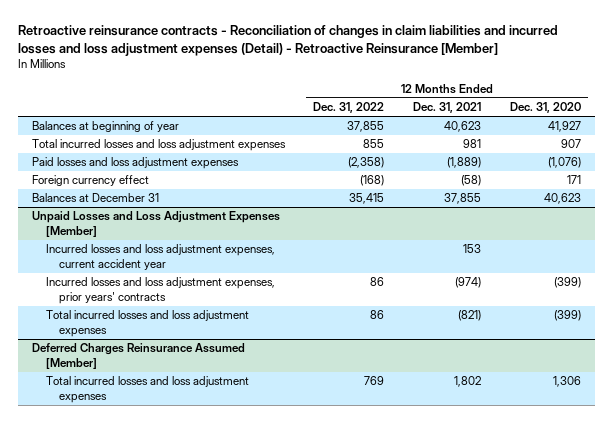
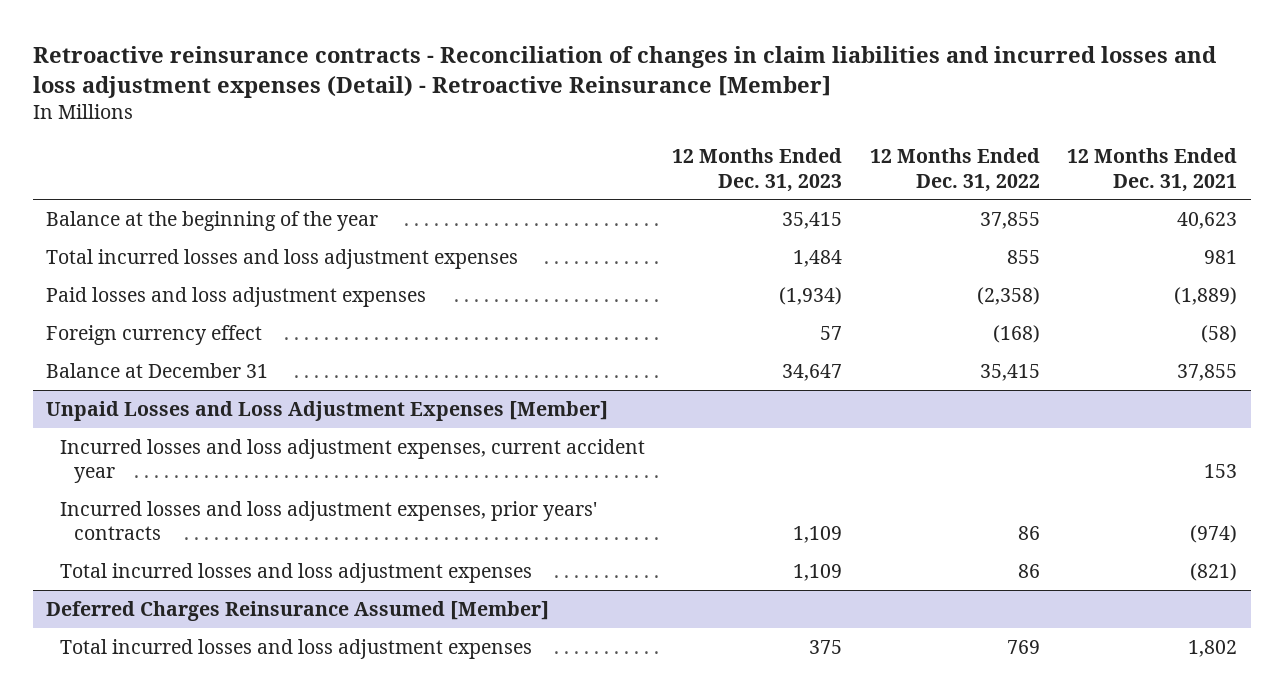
- | 12 Months Ended Dec. 31, 2022 | 12 Months Ended Dec. 31, 2021 | 12 Months Ended Dec. 31, 2020
+ | 12 Months Ended Dec. 31, 2023 | 12 Months Ended Dec. 31, 2022 | 12 Months Ended Dec. 31, 2021
- Balances at beginning of year | 37,855 | 40,623 | 41,927
+ Balance at the beginning of the year | 35,415 | 37,855 | 40,623
- Balances at December 31 | 35,415 | 37,855 | 40,623
+ Balance at December 31 | 34,647 | 35,415 | 37,855

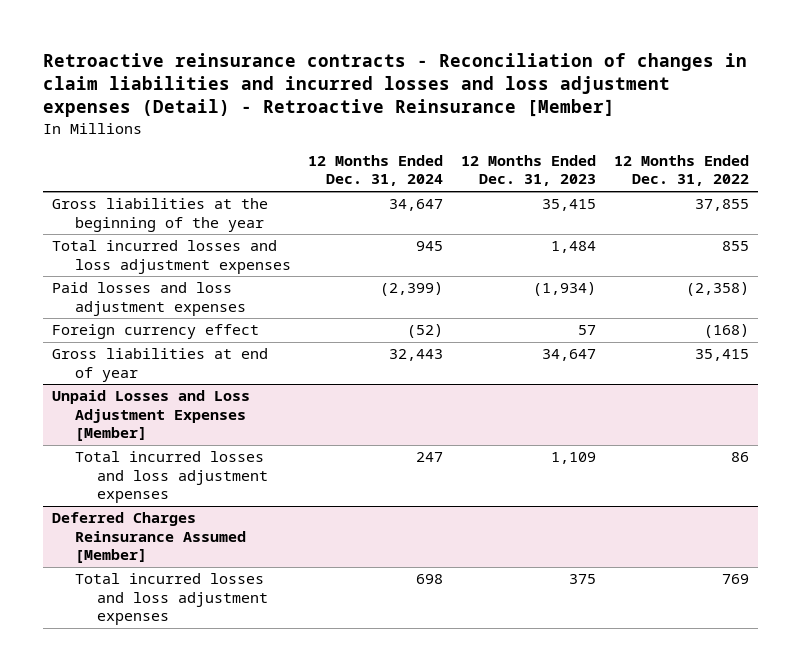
- | 12 Months Ended Dec. 31, 2023 | 12 Months Ended Dec. 31, 2022 | 12 Months Ended Dec. 31, 2021
+ | 12 Months Ended Dec. 31, 2024 | 12 Months Ended Dec. 31, 2023 | 12 Months Ended Dec. 31, 2022
- Balance at the beginning of the year | 35,415 | 37,855 | 40,623
+ Gross liabilities at the beginning of the year | 34,647 | 35,415 | 37,855
- Balance at December 31 | 34,647 | 35,415 | 37,855
+ Gross liabilities at end of year | 32,443 | 34,647 | 35,415
@ Unpaid Losses and Loss Adjustment Expenses [Member]
- Incurred losses and loss adjustment expenses, current accident year | | | 153
- Incurred losses and loss adjustment expenses, prior years' contracts | 1,109 | 86 | (974)

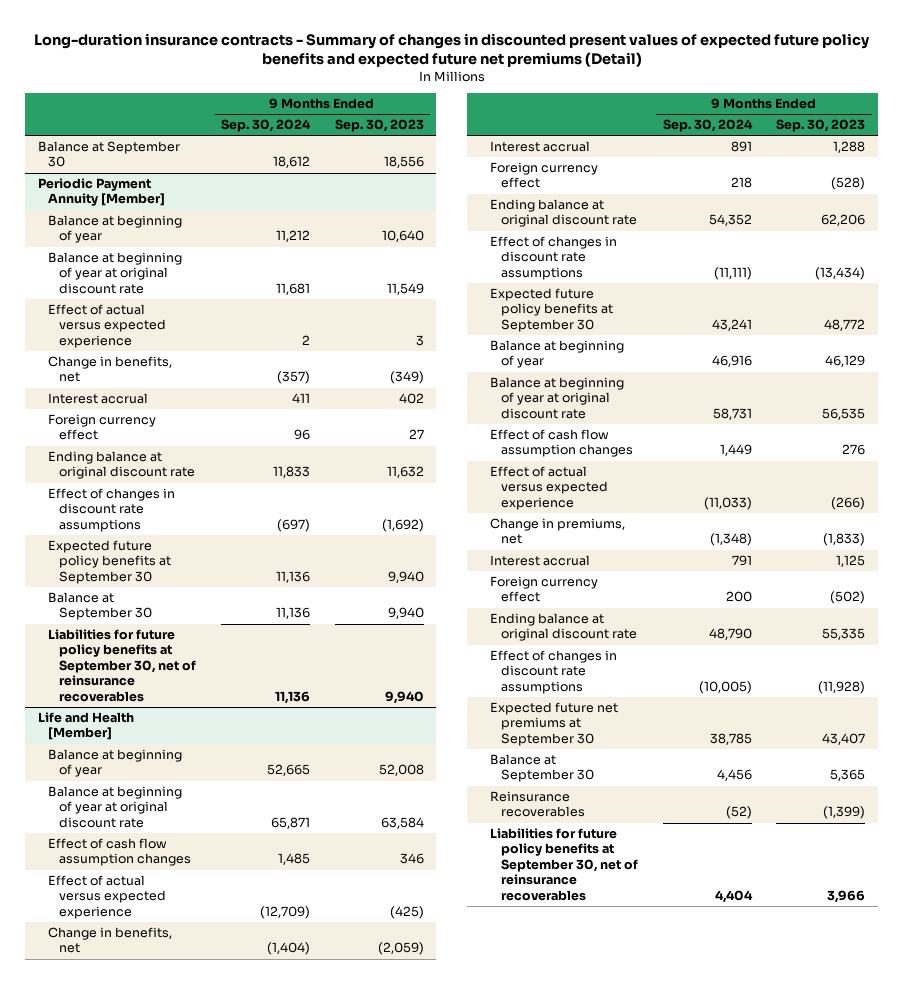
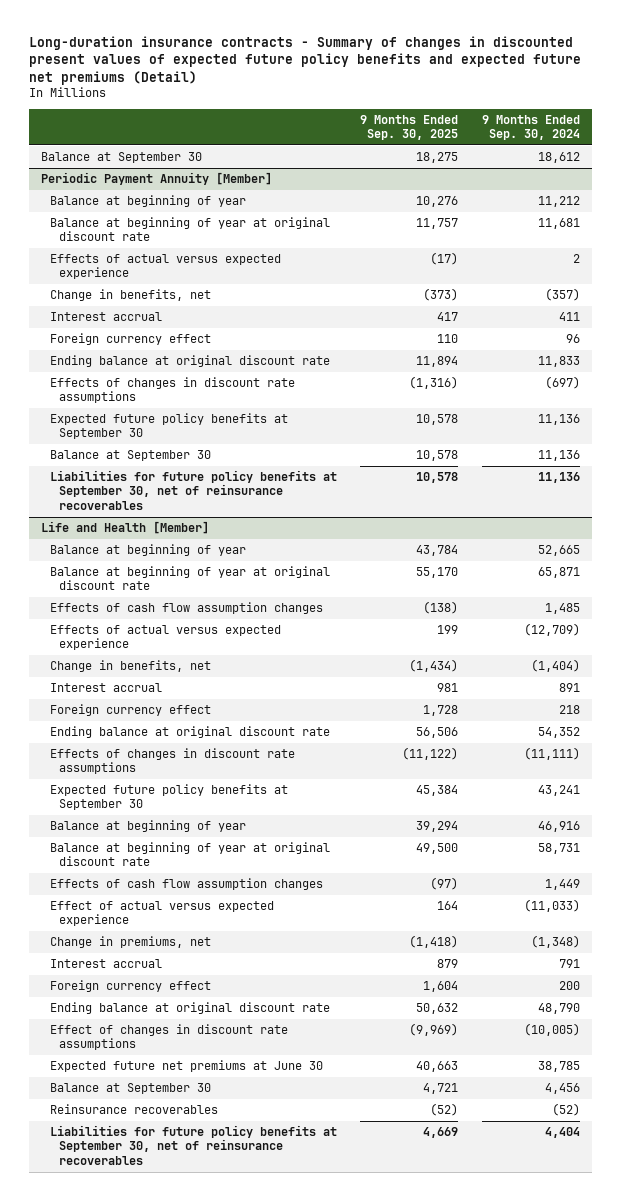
- | 9 Months Ended Sep. 30, 2024 | 9 Months Ended Sep. 30, 2023
+ | 9 Months Ended Sep. 30, 2025 | 9 Months Ended Sep. 30, 2024
@ Periodic Payment Annuity [Member]
- Effect of actual versus expected experience | 2 | 3
+ Effects of actual versus expected experience | (17) | 2
- Effect of changes in discount rate assumptions | (697) | (1,692)
+ Effects of changes in discount rate assumptions | (1,316) | (697)
@ Life and Health [Member]
- Effect of cash flow assumption changes | 1,485 | 346
- Effect of actual versus expected experience | (12,709) | (425)
+ Effects of cash flow assumption changes | (138) | 1,485
+ Effects of actual versus expected experience | 199 | (12,709)
- Effect of changes in discount rate assumptions | (11,111) | (13,434)
+ Effects of changes in discount rate assumptions | (11,122) | (11,111)
- Effect of cash flow assumption changes | 1,449 | 276
+ Effects of cash flow assumption changes | (97) | 1,449
- Expected future net premiums at September 30 | 38,785 | 43,407
+ Expected future net premiums at June 30 | 40,663 | 38,785

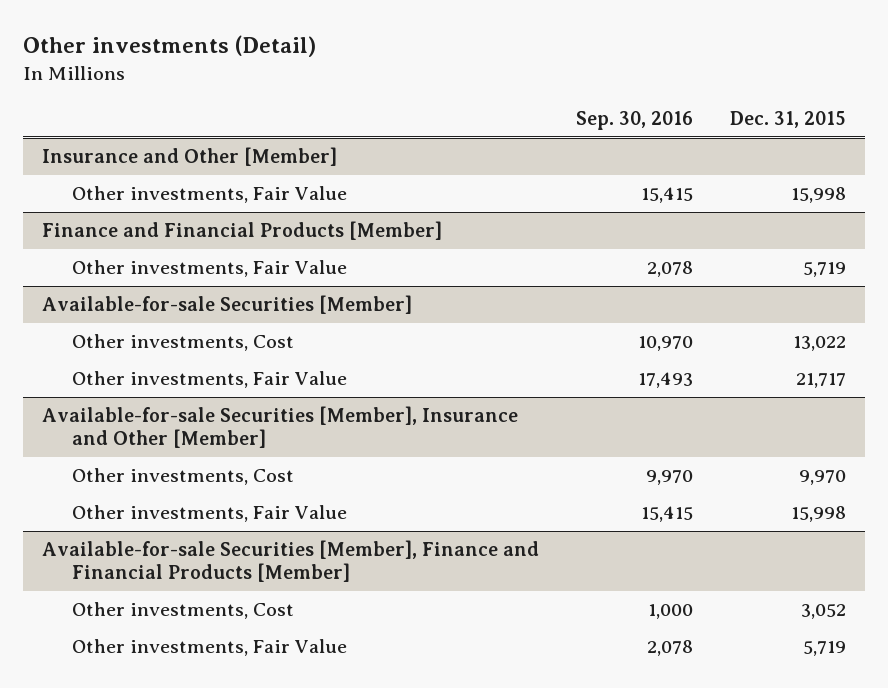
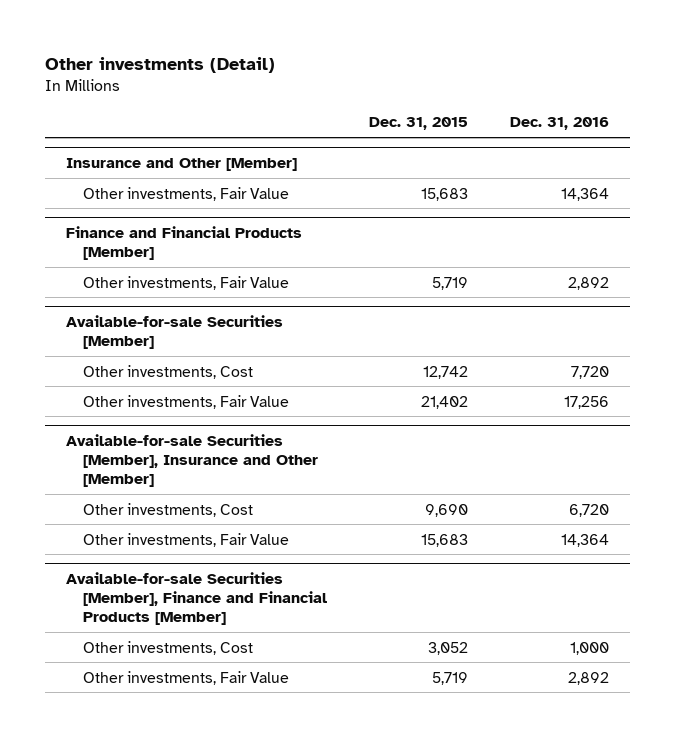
- | Sep. 30, 2016 | Dec. 31, 2015
+ | Dec. 31, 2015 | Dec. 31, 2016
@ Insurance and Other [Member]
- Other investments, Fair Value | 15,415 | 15,998
+ Other investments, Fair Value | 15,683 | 14,364
@ Available-for-sale Securities [Member]
- Other investments, Cost | 10,970 | 13,022
- Other investments, Fair Value | 17,493 | 21,717
+ Other investments, Cost | 12,742 | 7,720
+ Other investments, Fair Value | 21,402 | 17,256
@ Available-for-sale Securities [Member], Insurance and Other [Member]
- Other investments, Cost | 9,970 | 9,970
- Other investments, Fair Value | 15,415 | 15,998
+ Other investments, Cost | 9,690 | 6,720
+ Other investments, Fair Value | 15,683 | 14,364

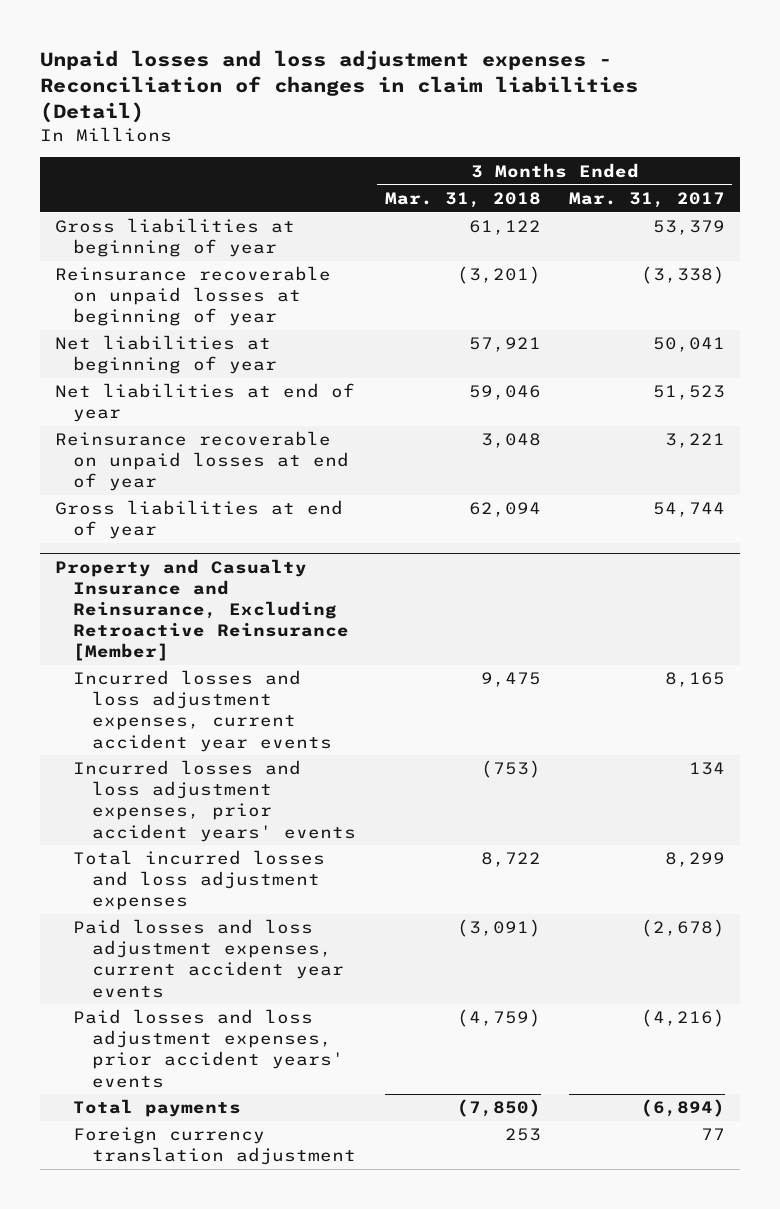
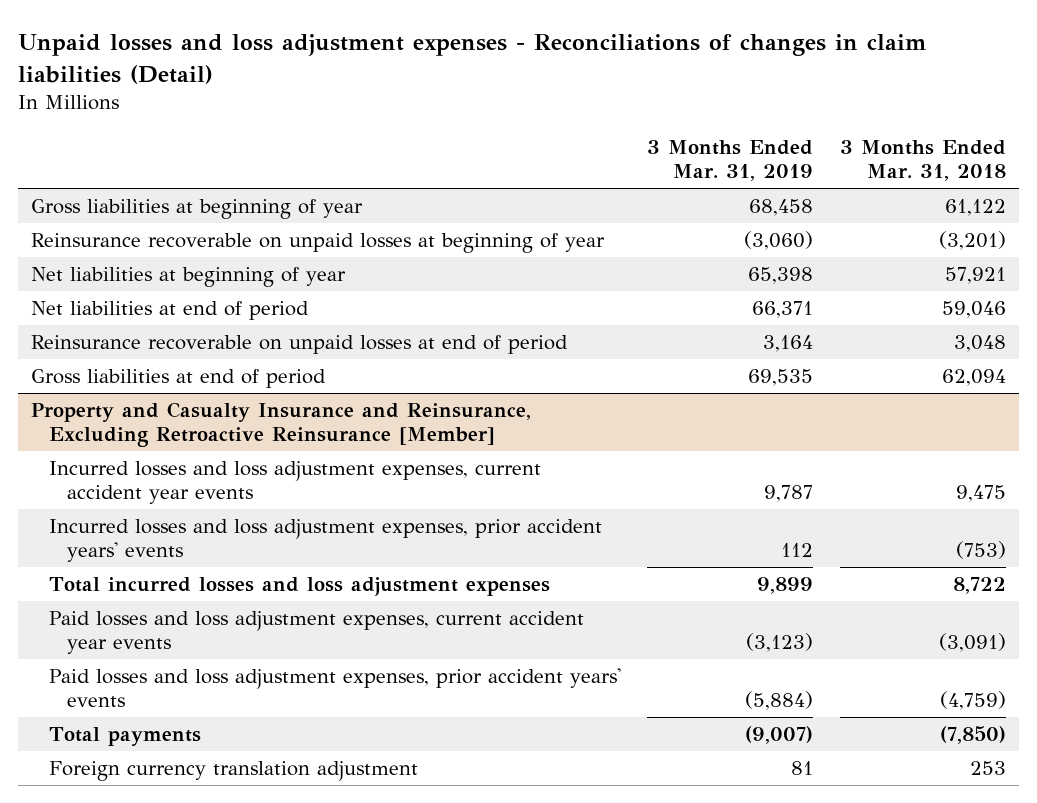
- Unpaid losses and loss adjustment expenses - Reconciliation of changes in claim liabilities (Detail)
+ Unpaid losses and loss adjustment expenses - Reconciliations of changes in claim liabilities (Detail)
- | 3 Months Ended Mar. 31, 2018 | 3 Months Ended Mar. 31, 2017
+ | 3 Months Ended Mar. 31, 2019 | 3 Months Ended Mar. 31, 2018
- Net liabilities at end of year | 59,046 | 51,523
- Reinsurance recoverable on unpaid losses at end of year | 3,048 | 3,221
- Gross liabilities at end of year | 62,094 | 54,744
+ Net liabilities at end of period | 66,371 | 59,046
+ Reinsurance recoverable on unpaid losses at end of period | 3,164 | 3,048
+ Gross liabilities at end of period | 69,535 | 62,094

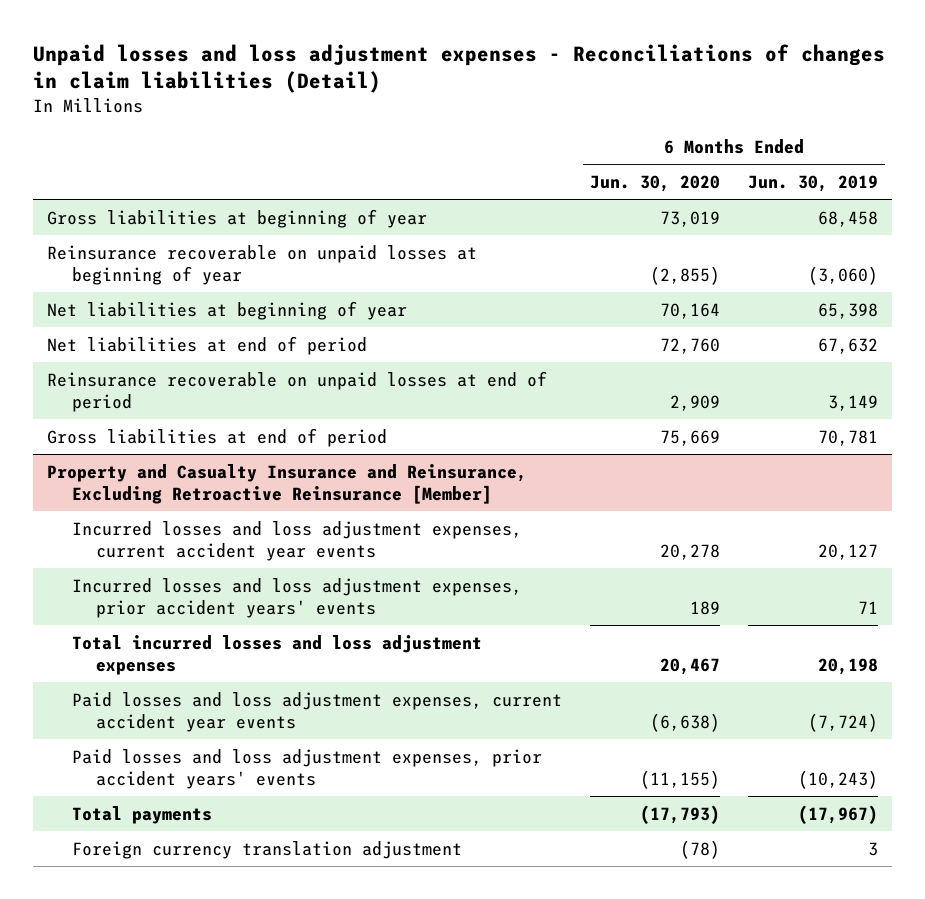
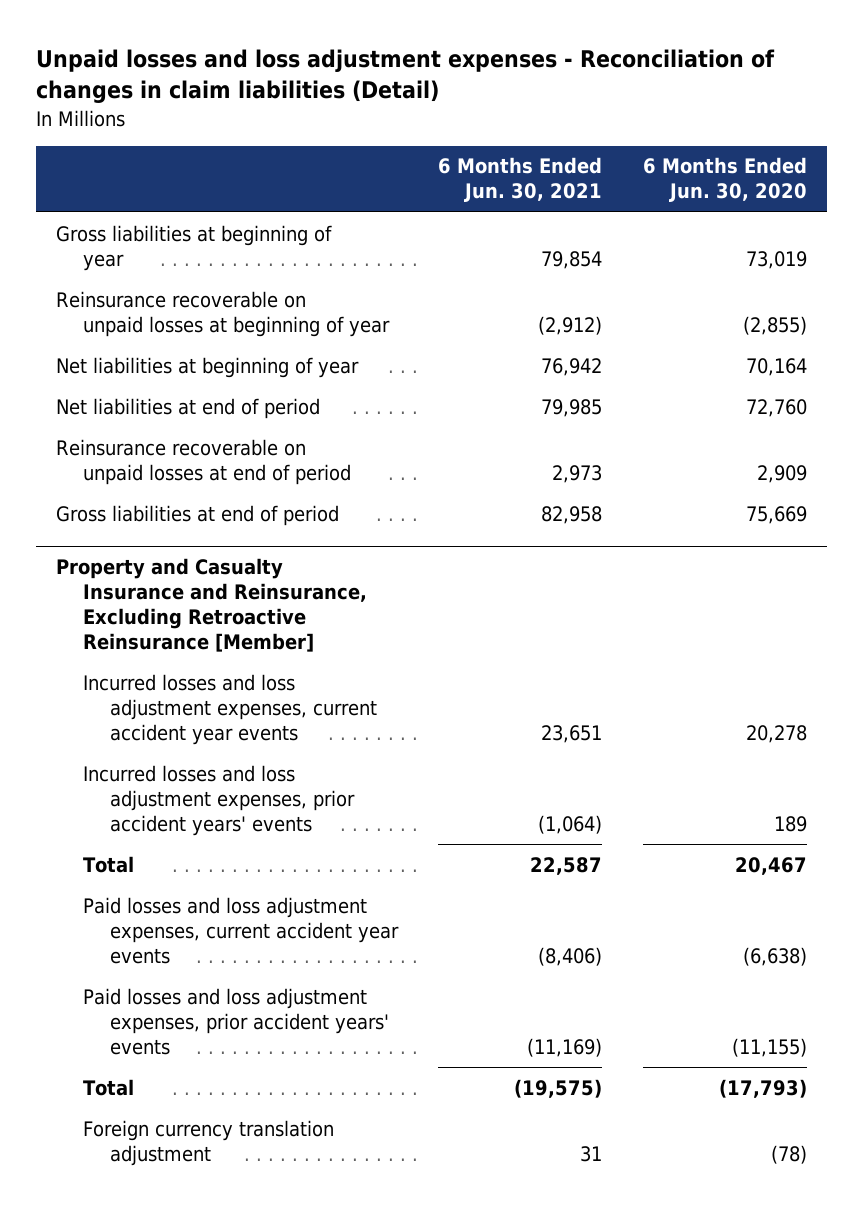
- Unpaid losses and loss adjustment expenses - Reconciliations of changes in claim liabilities (Detail)
+ Unpaid losses and loss adjustment expenses - Reconciliation of changes in claim liabilities (Detail)
- | 6 Months Ended Jun. 30, 2020 | 6 Months Ended Jun. 30, 2019
+ | 6 Months Ended Jun. 30, 2021 | 6 Months Ended Jun. 30, 2020
@ Property and Casualty Insurance and Reinsurance, Excluding Retroactive Reinsurance [Member]
- Total incurred losses and loss adjustment expenses | 20,467 | 20,198
+ Total | 22,587 | 20,467
- Total payments | (17,793) | (17,967)
+ Total | (19,575) | (17,793)

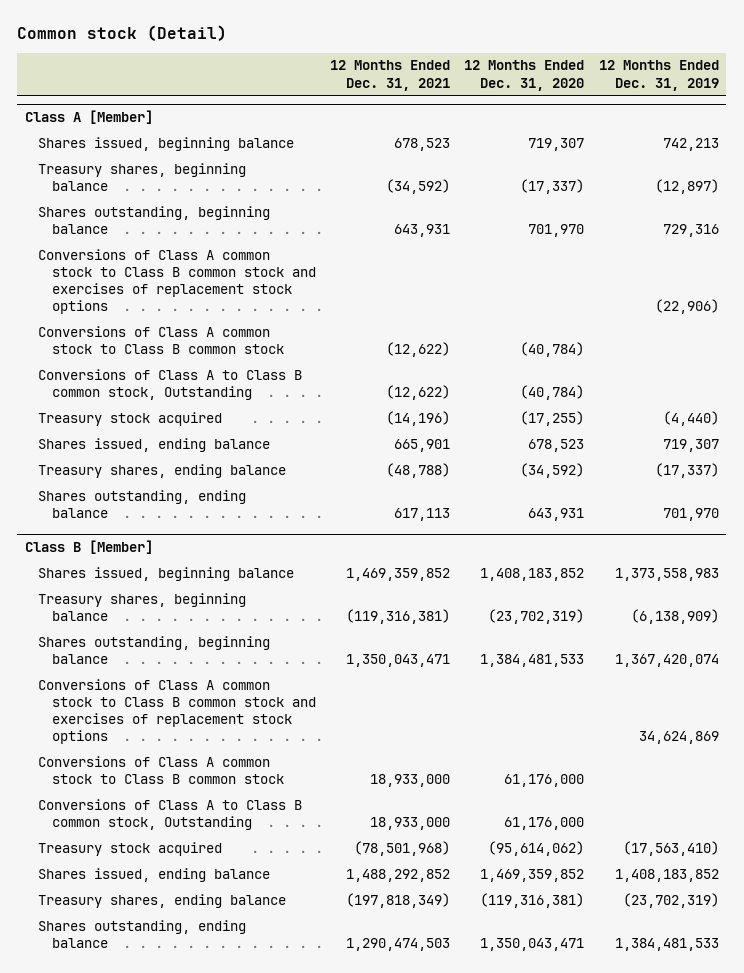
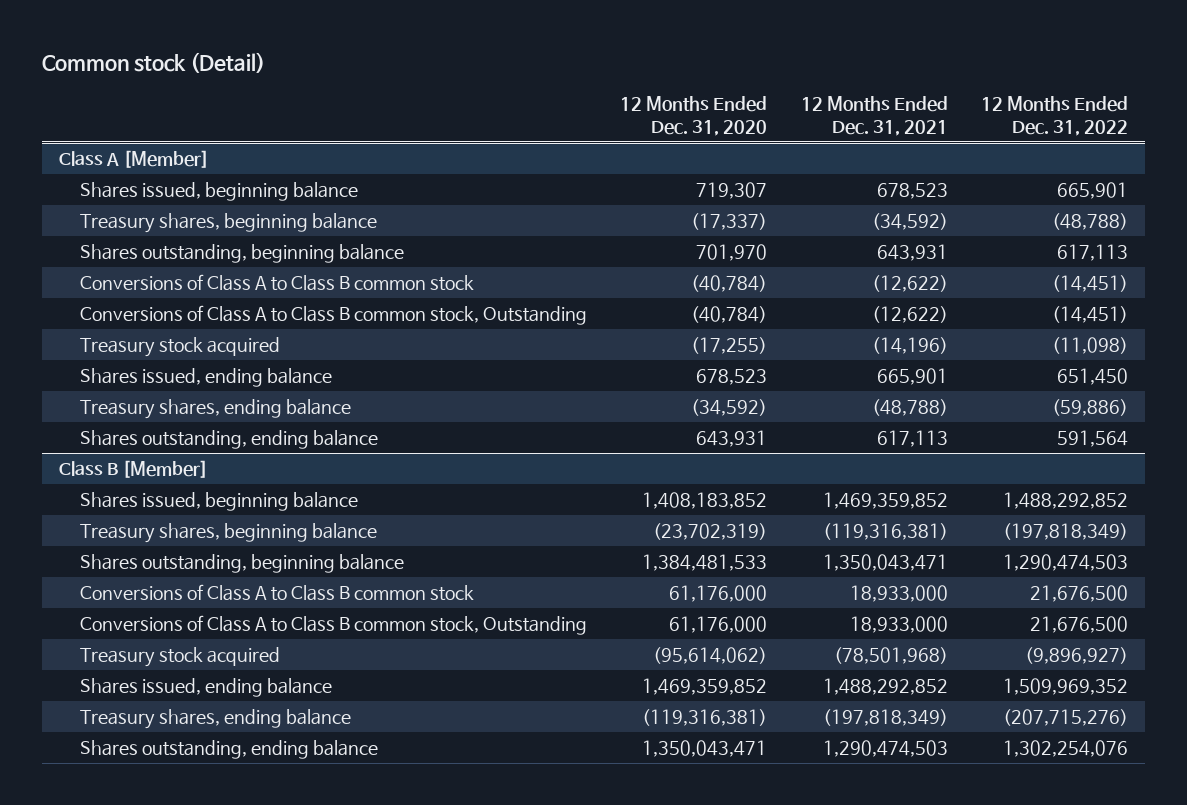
- | 12 Months Ended Dec. 31, 2021 | 12 Months Ended Dec. 31, 2020 | 12 Months Ended Dec. 31, 2019
+ | 12 Months Ended Dec. 31, 2020 | 12 Months Ended Dec. 31, 2021 | 12 Months Ended Dec. 31, 2022
@ Class A [Member]
- Conversions of Class A common stock to Class B common stock and exercises of replacement stock options | | | (22,906)
- Conversions of Class A common stock to Class B common stock | (12,622) | (40,784) |
+ Conversions of Class A to Class B common stock | (40,784) | (12,622) | (14,451)
@ Class B [Member]
- Conversions of Class A common stock to Class B common stock and exercises of replacement stock options | | | 34,624,869
- Conversions of Class A common stock to Class B common stock | 18,933,000 | 61,176,000 |
+ Conversions of Class A to Class B common stock | 61,176,000 | 18,933,000 | 21,676,500

